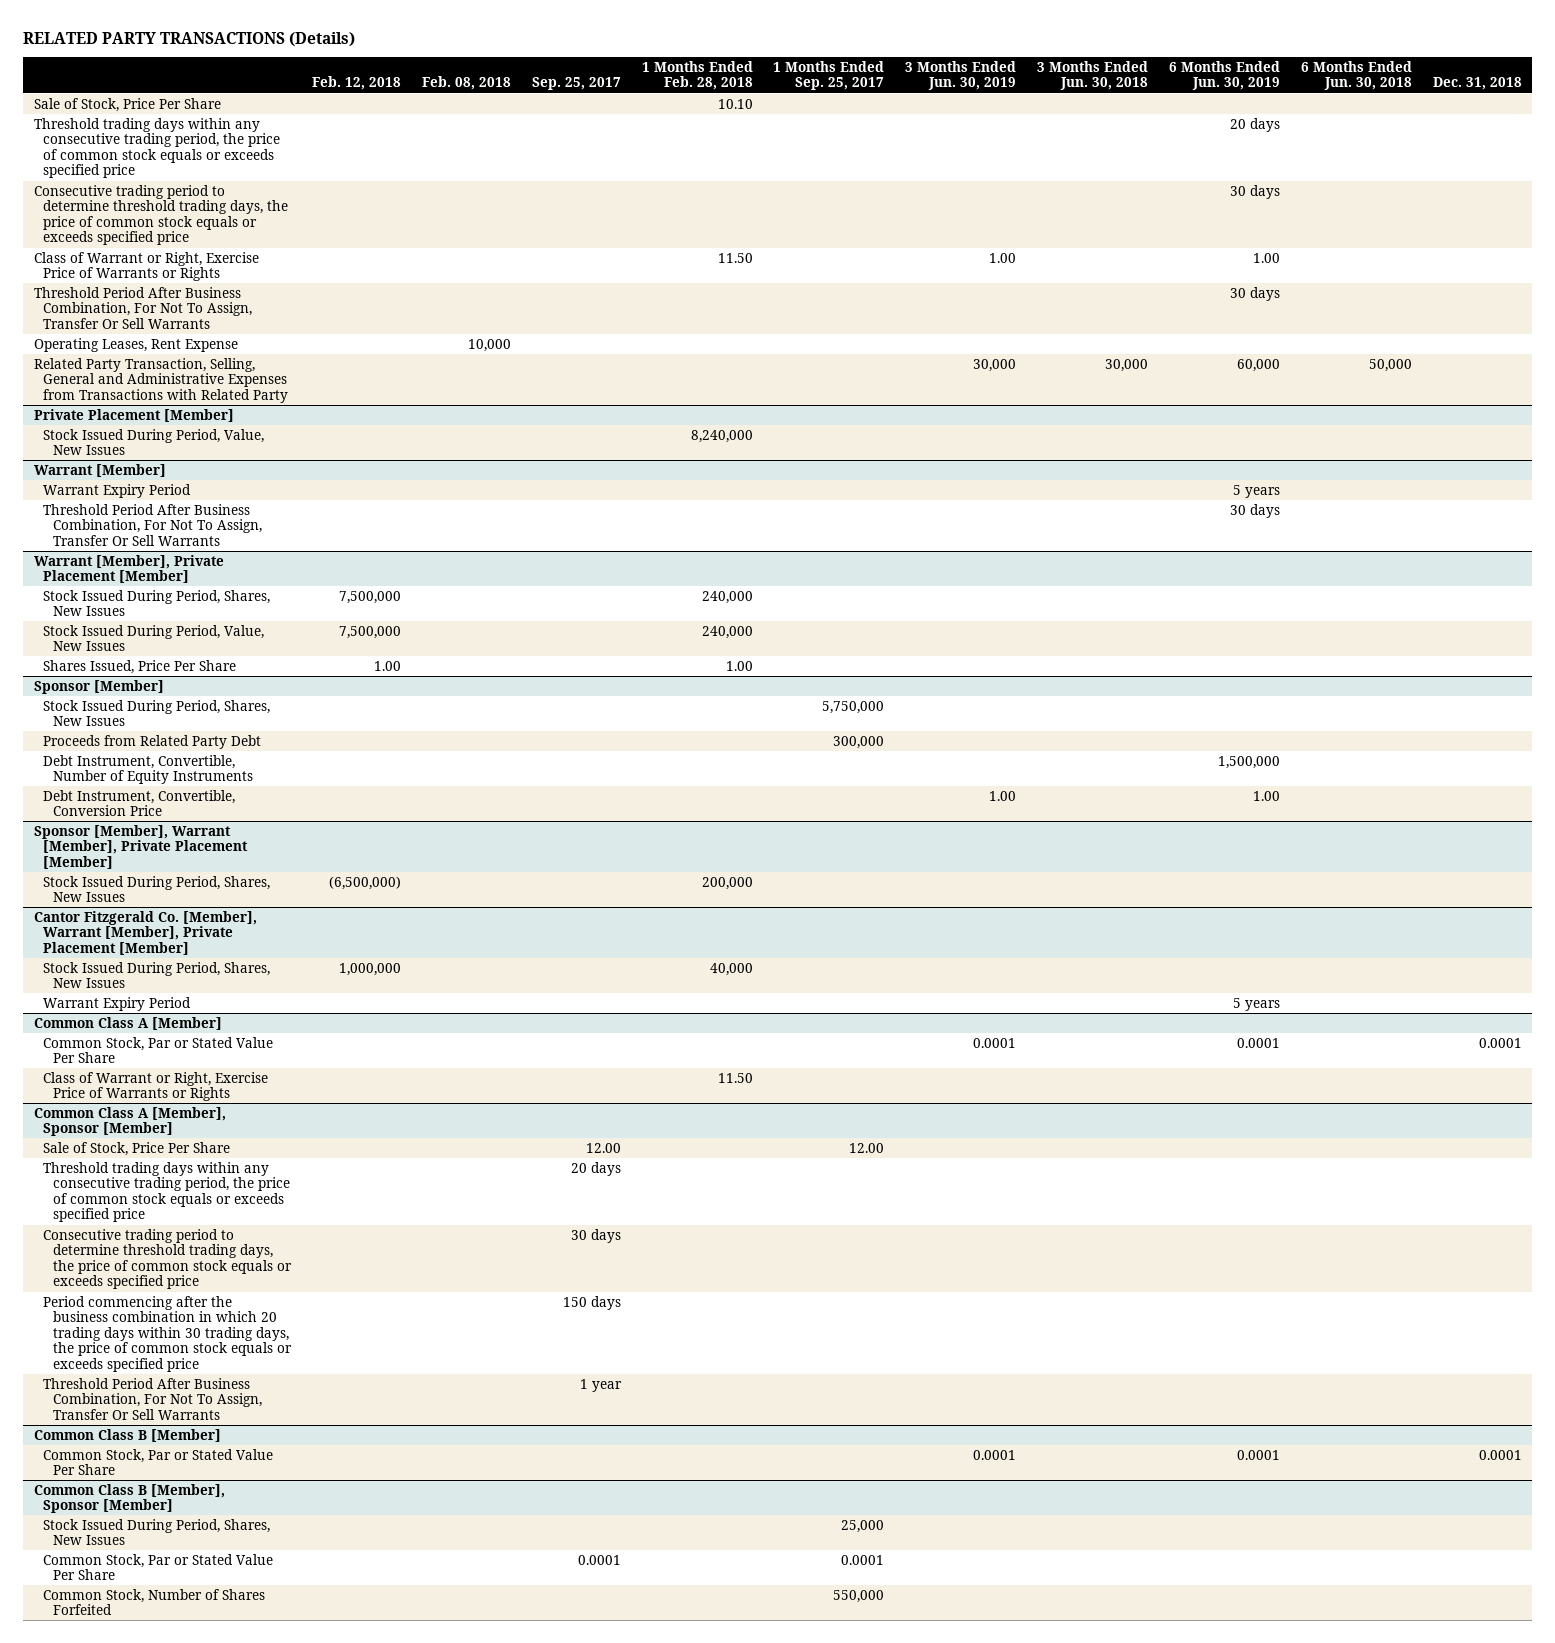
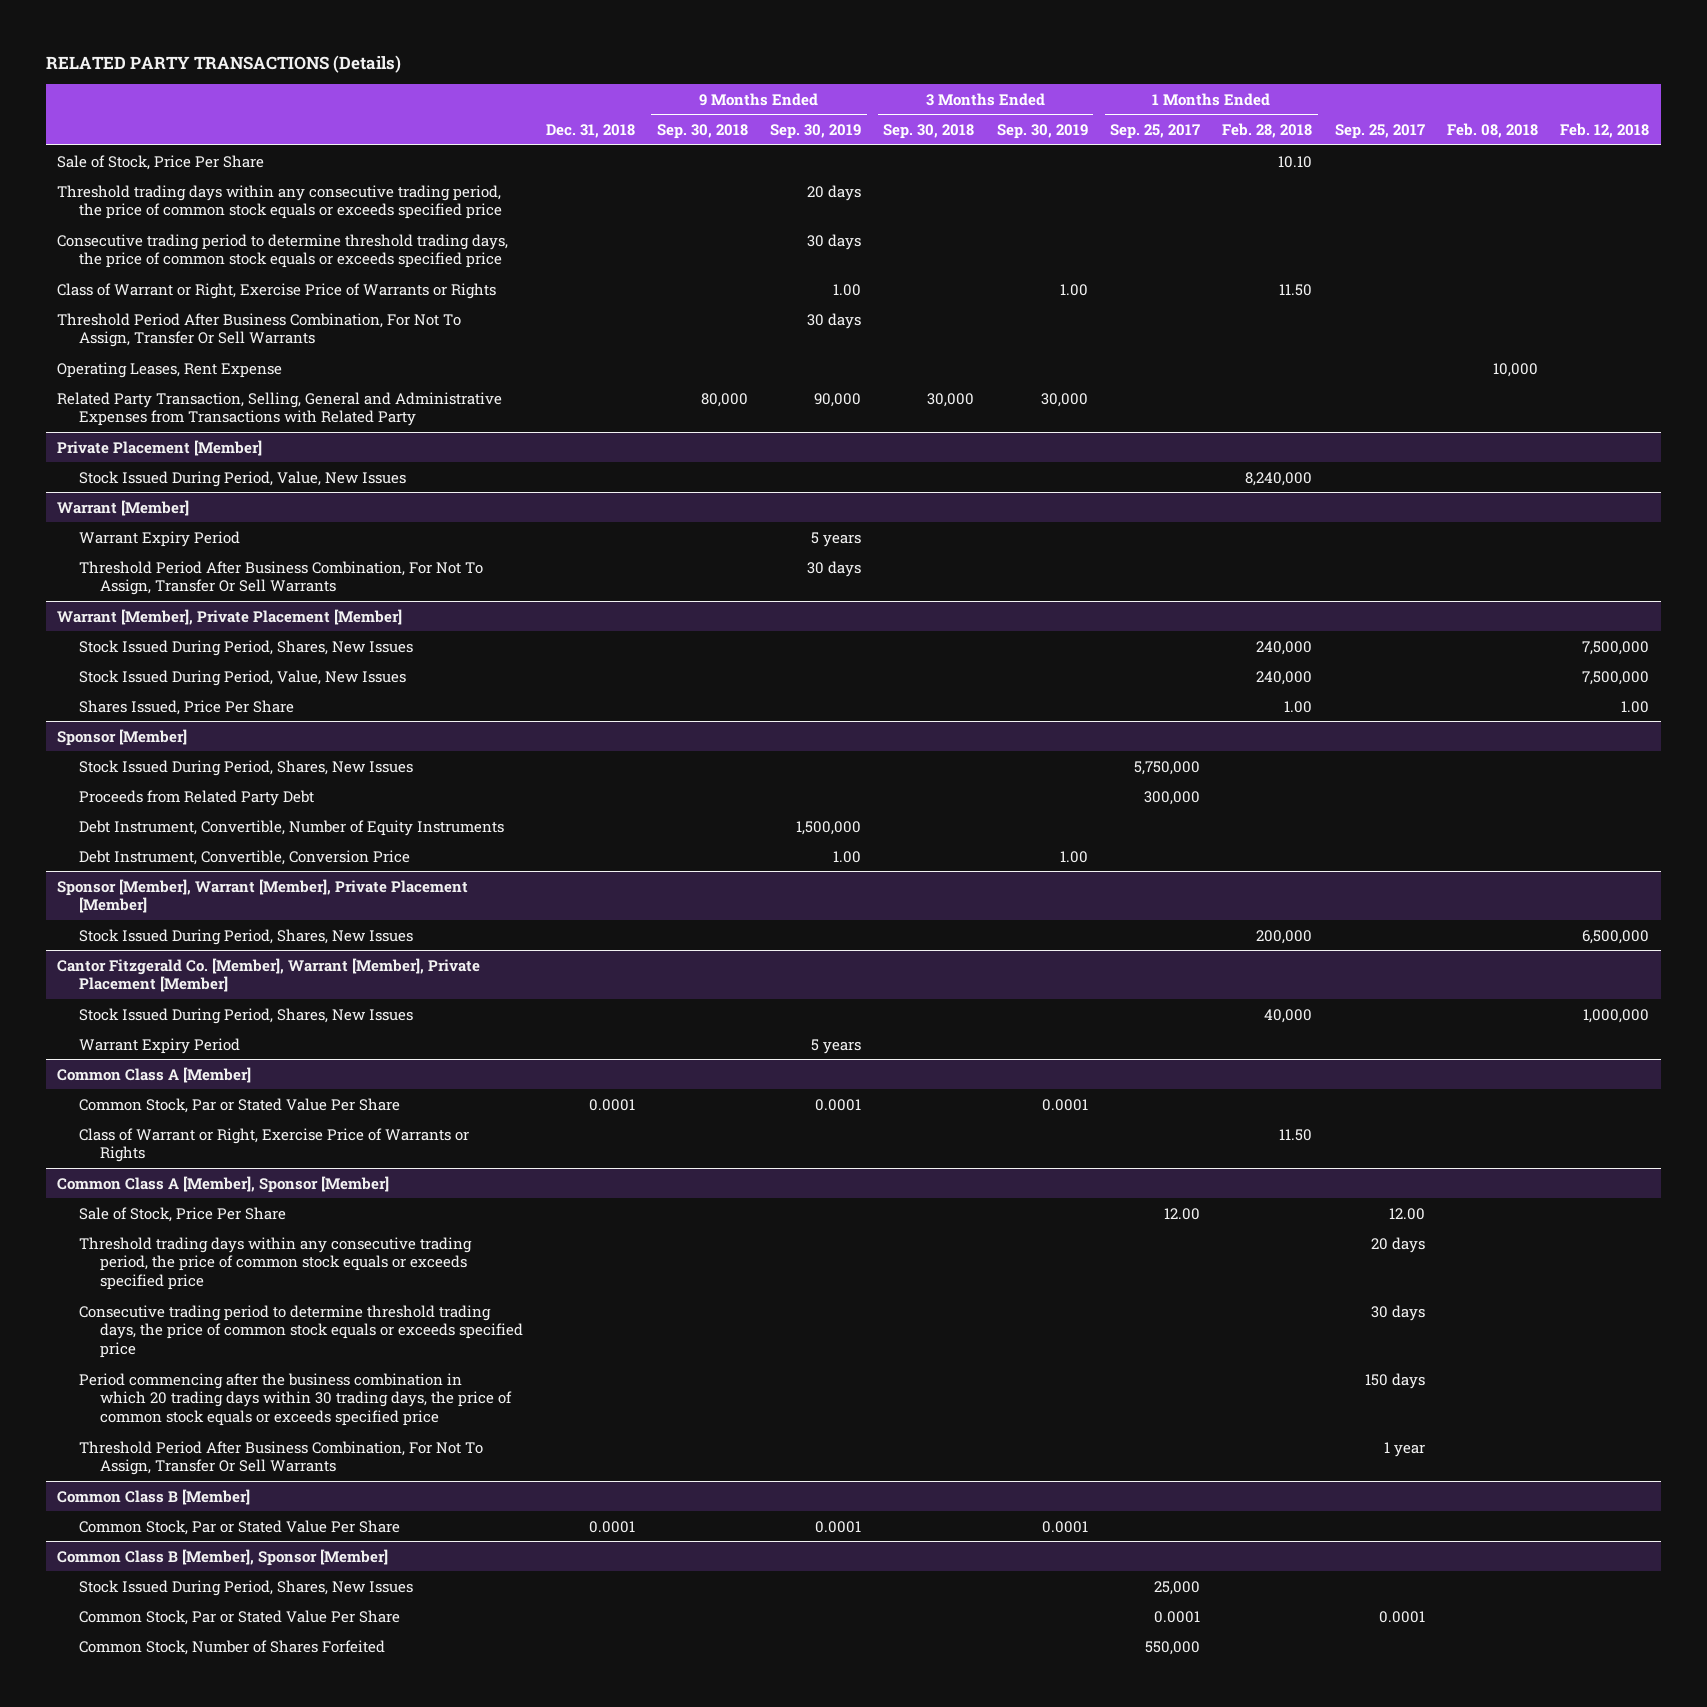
- | Feb. 12, 2018 | Feb. 08, 2018 | Sep. 25, 2017 | 1 Months Ended Feb. 28, 2018 | 1 Months Ended Sep. 25, 2017 | 3 Months Ended Jun. 30, 2019 | 3 Months Ended Jun. 30, 2018 | 6 Months Ended Jun. 30, 2019 | 6 Months Ended Jun. 30, 2018 | Dec. 31, 2018
+ | Dec. 31, 2018 | 9 Months Ended Sep. 30, 2018 | 9 Months Ended Sep. 30, 2019 | 3 Months Ended Sep. 30, 2018 | 3 Months Ended Sep. 30, 2019 | 1 Months Ended Sep. 25, 2017 | 1 Months Ended Feb. 28, 2018 | Sep. 25, 2017 | Feb. 08, 2018 | Feb. 12, 2018
@ Sponsor [Member], Warrant [Member], Private Placement [Member]
- Stock Issued During Period, Shares, New Issues | (6,500,000) | | | 200,000 | | | | | |
+ Stock Issued During Period, Shares, New Issues | | | | | | | 200,000 | | | 6,500,000

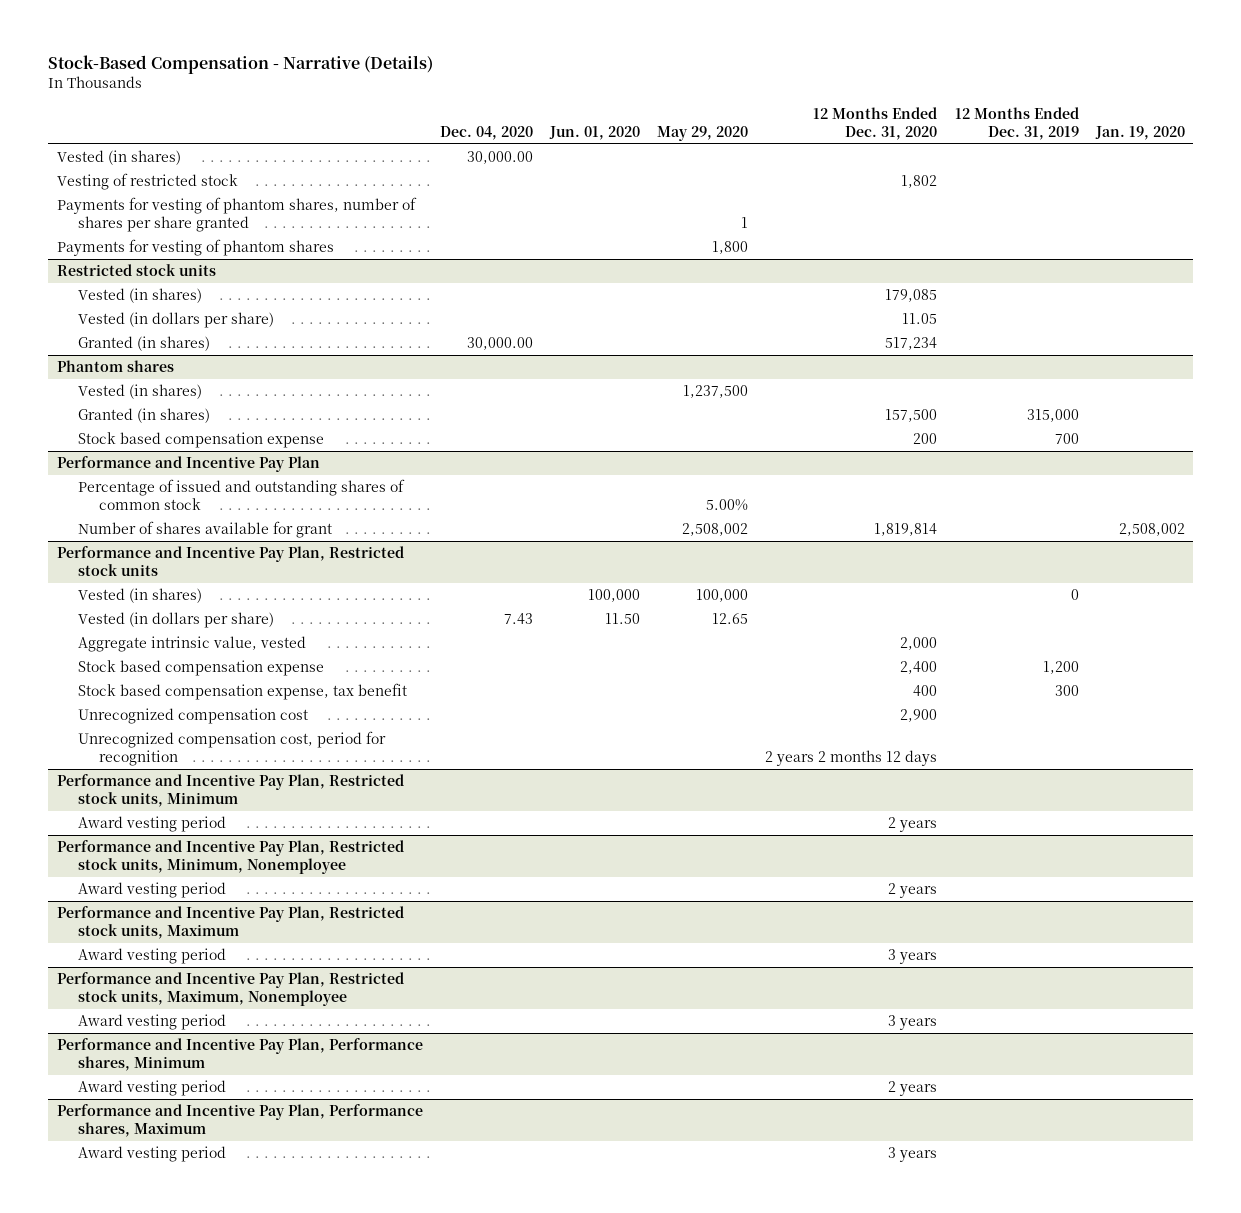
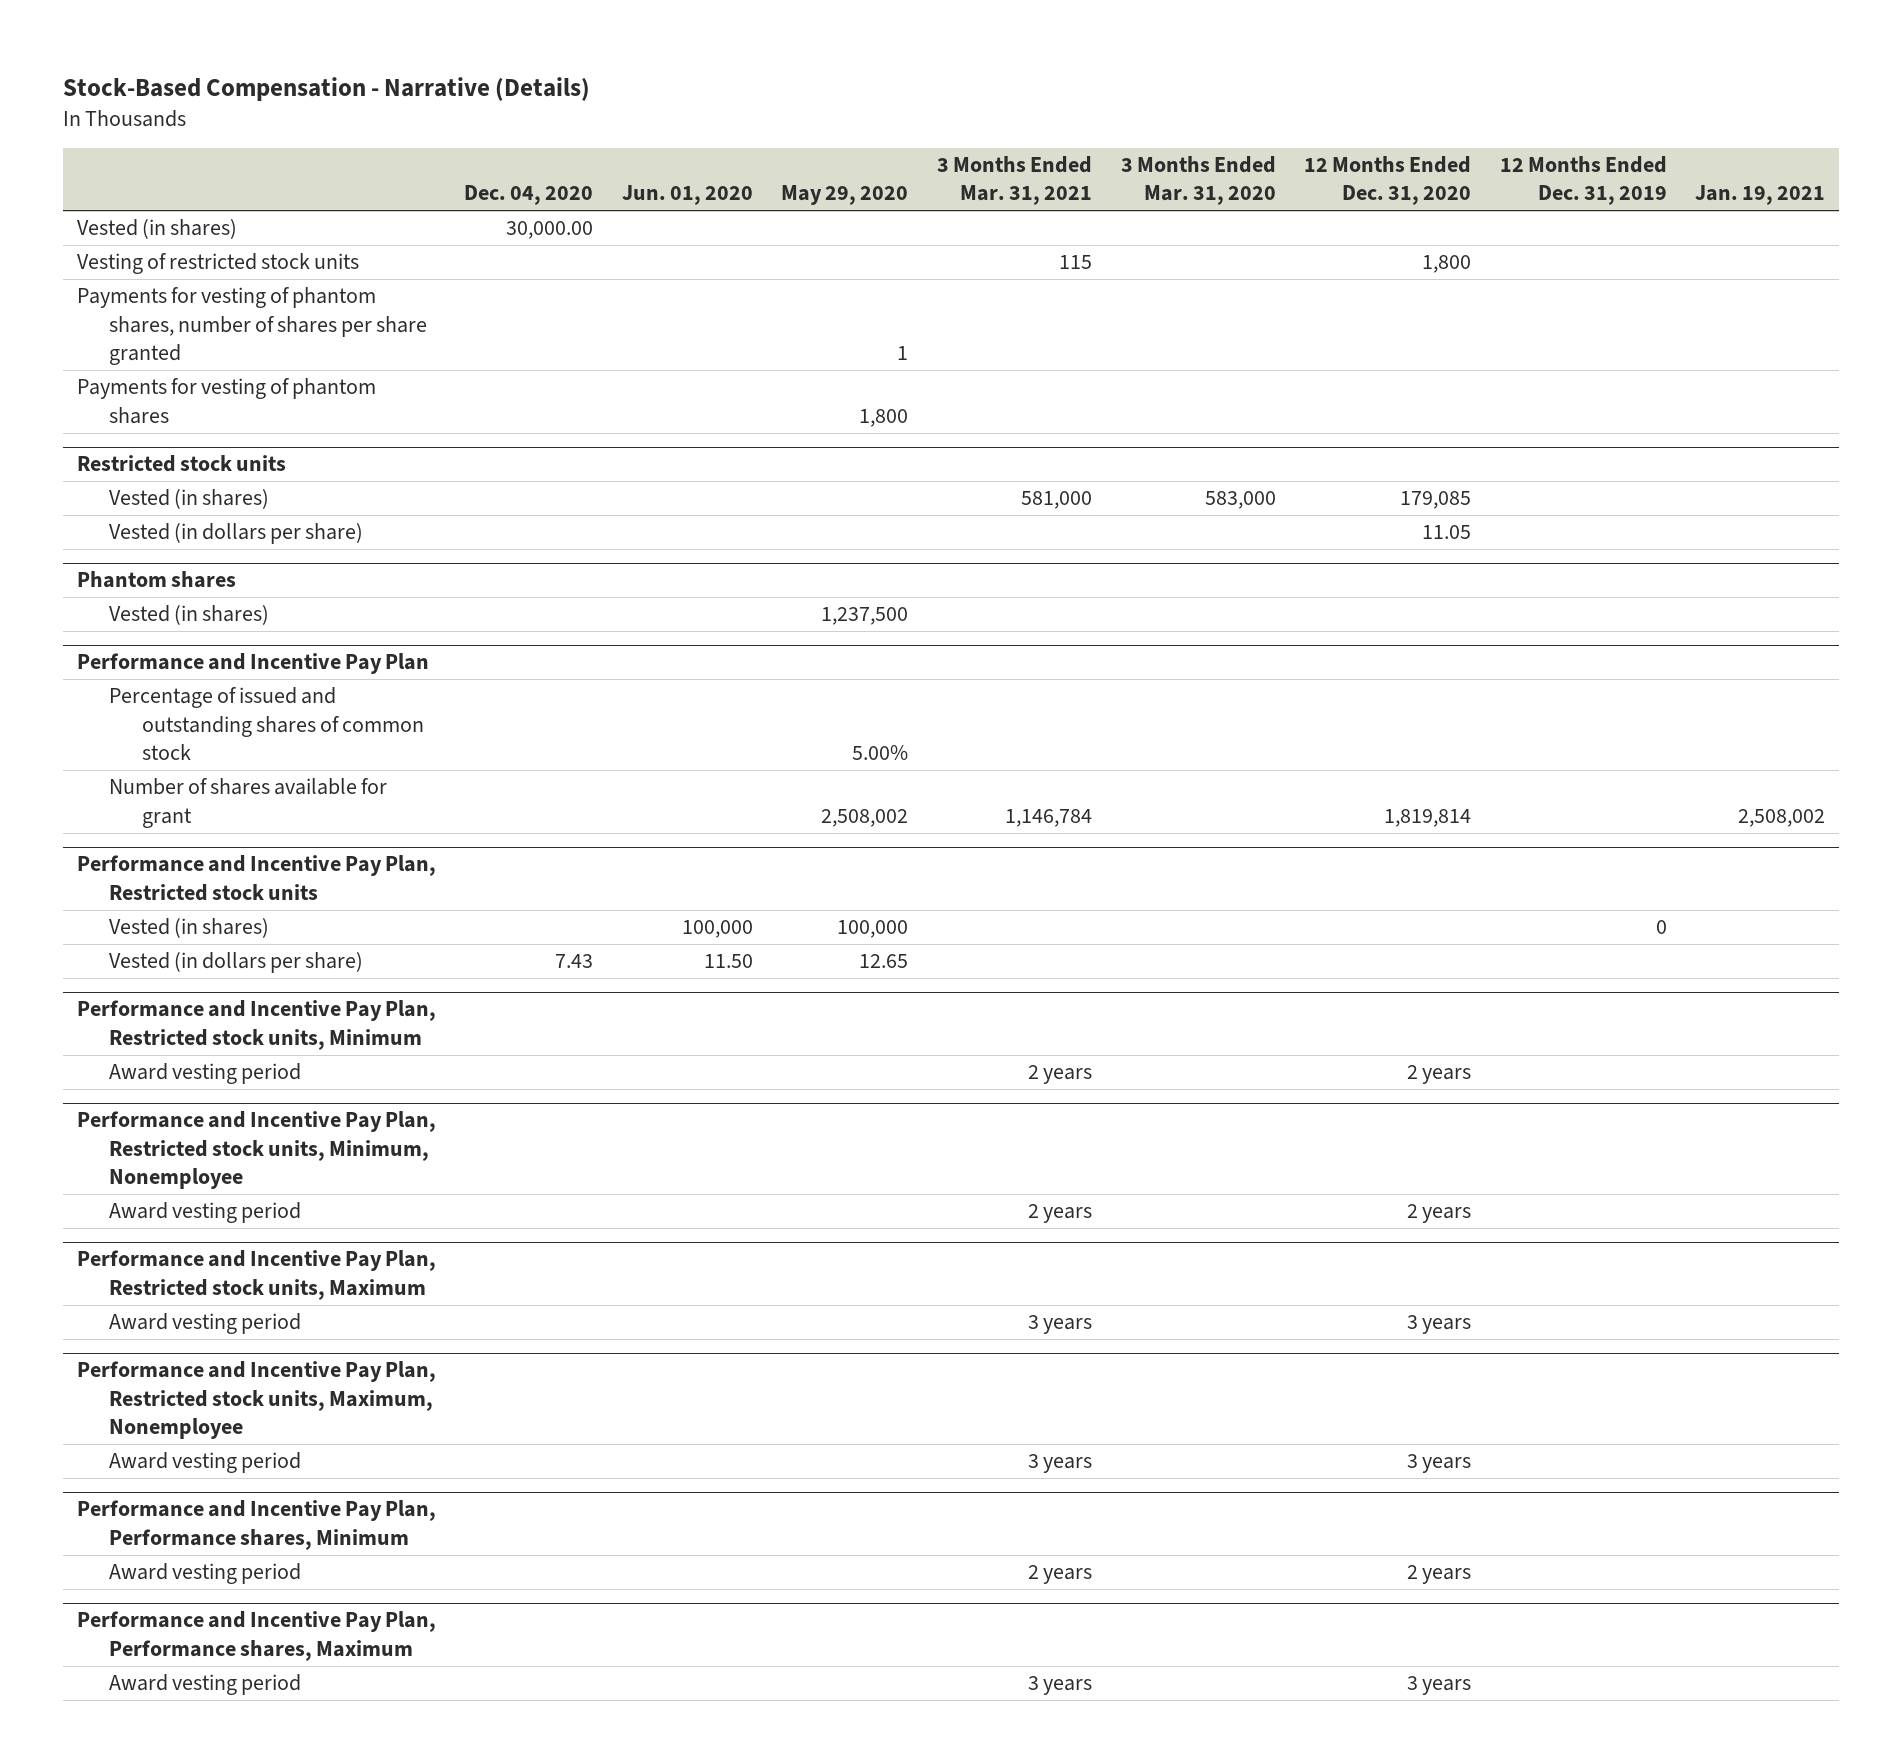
- | Dec. 04, 2020 | Jun. 01, 2020 | May 29, 2020 | 12 Months Ended Dec. 31, 2020 | 12 Months Ended Dec. 31, 2019 | Jan. 19, 2020
+ | Dec. 04, 2020 | Jun. 01, 2020 | May 29, 2020 | 3 Months Ended Mar. 31, 2021 | 3 Months Ended Mar. 31, 2020 | 12 Months Ended Dec. 31, 2020 | 12 Months Ended Dec. 31, 2019 | Jan. 19, 2021
- Vesting of restricted stock | | | | 1,802 | |
+ Vesting of restricted stock units | | | | 115 | | 1,800 | |
@ Restricted stock units
- Granted (in shares) | 30,000.00 | | | 517,234 | |
@ Phantom shares
- Granted (in shares) | | | | 157,500 | 315,000 |
- Stock based compensation expense | | | | 200 | 700 |
@ Performance and Incentive Pay Plan, Restricted stock units
- Aggregate intrinsic value, vested | | | | 2,000 | |
- Stock based compensation expense | | | | 2,400 | 1,200 |
- Stock based compensation expense, tax benefit | | | | 400 | 300 |
- Unrecognized compensation cost | | | | 2,900 | |
- Unrecognized compensation cost, period for recognition | | | | 2 years 2 months 12 days | |

